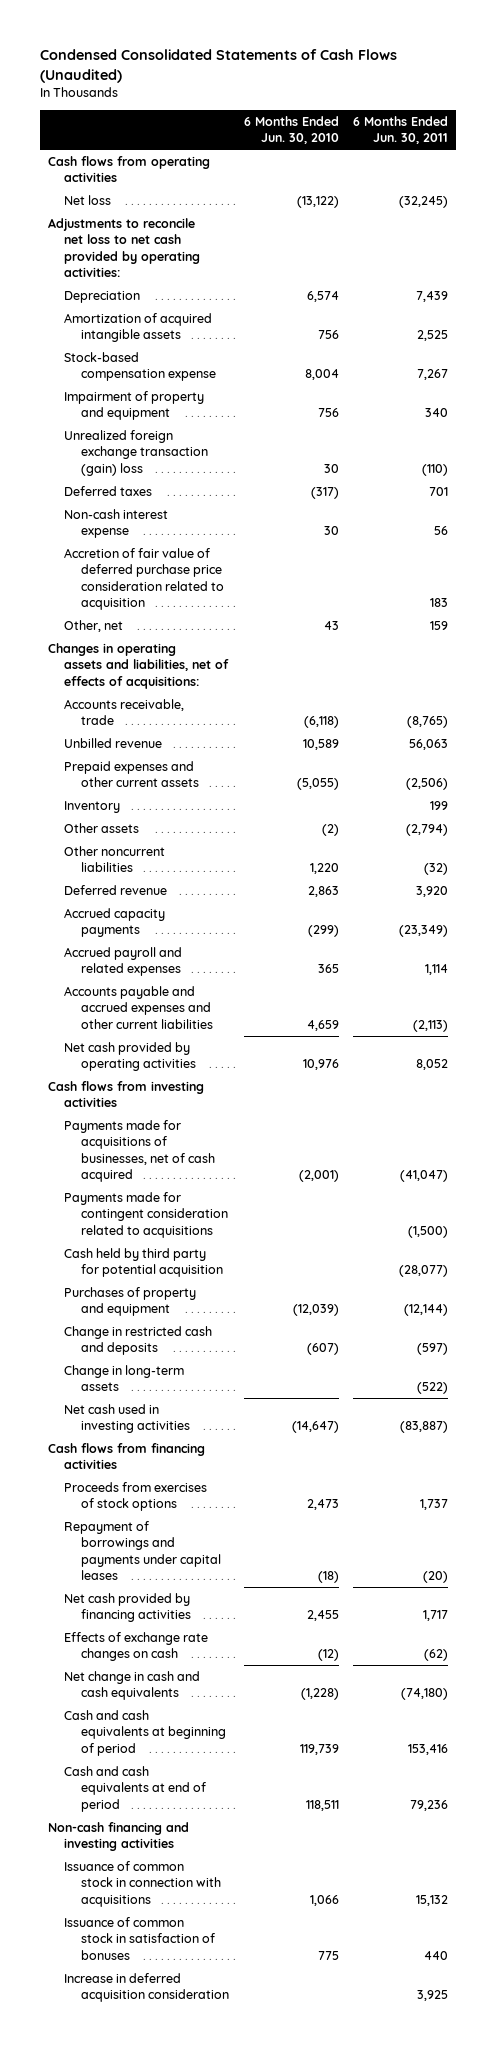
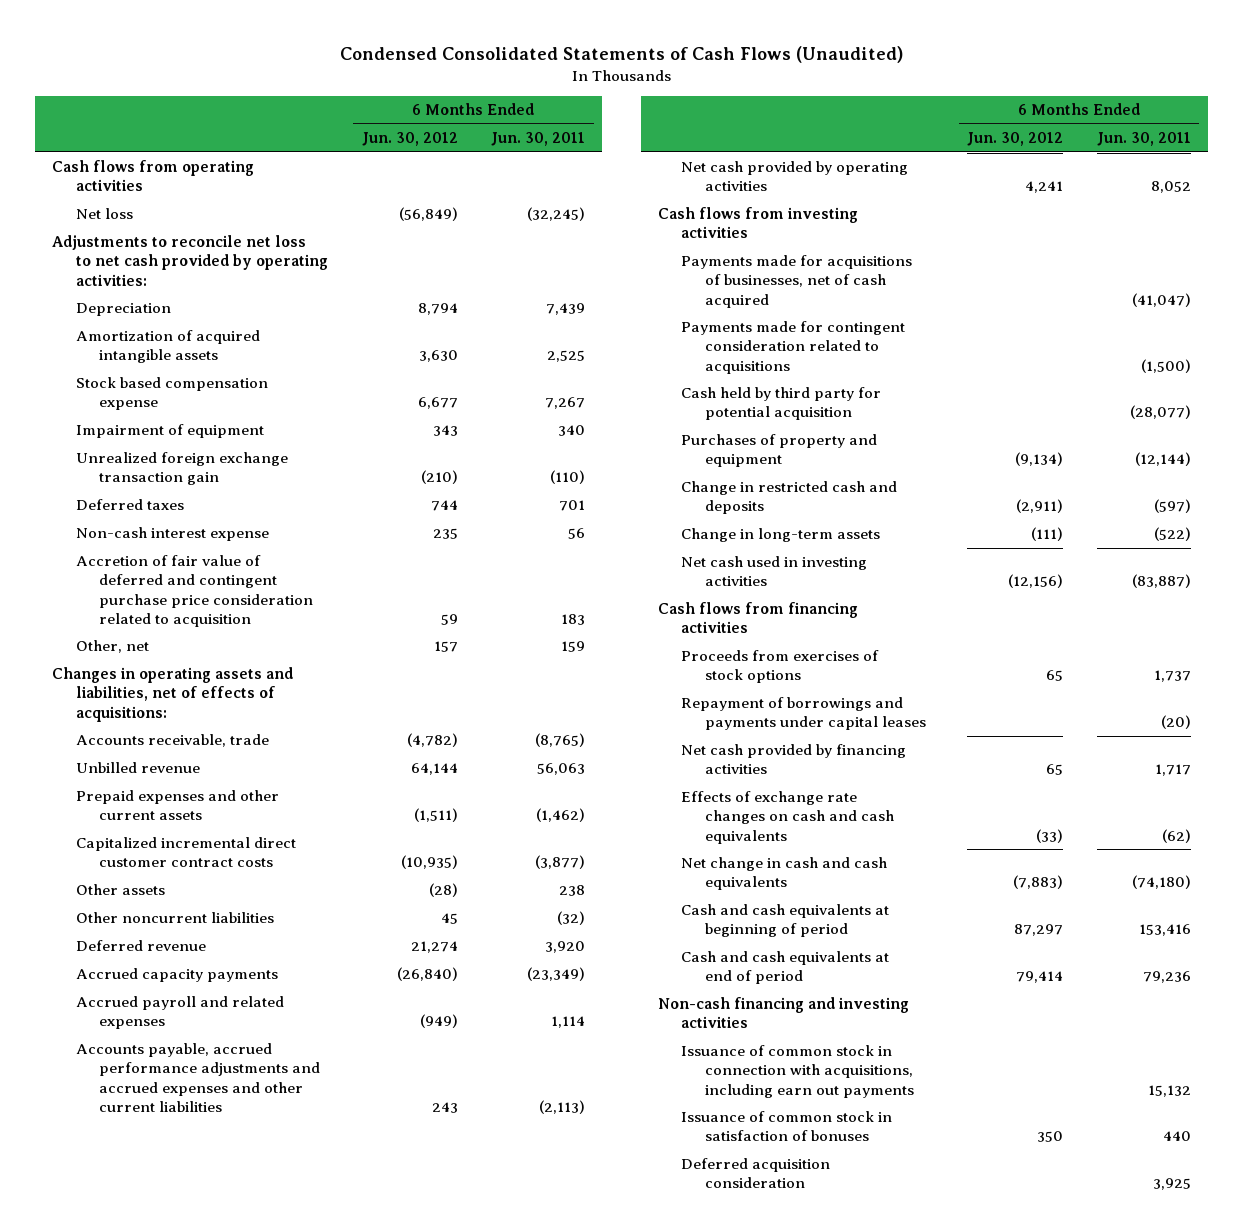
- | 6 Months Ended Jun. 30, 2010 | 6 Months Ended Jun. 30, 2011
+ | 6 Months Ended Jun. 30, 2012 | 6 Months Ended Jun. 30, 2011
- Stock-based compensation expense | 8,004 | 7,267
- Impairment of property and equipment | 756 | 340
- Unrealized foreign exchange transaction (gain) loss | 30 | (110)
+ Stock based compensation expense | 6,677 | 7,267
+ Impairment of equipment | 343 | 340
+ Unrealized foreign exchange transaction gain | (210) | (110)
- Accretion of fair value of deferred purchase price consideration related to acquisition | | 183
+ Accretion of fair value of deferred and contingent purchase price consideration related to acquisition | 59 | 183
- Prepaid expenses and other current assets | (5,055) | (2,506)
- Inventory | | 199
- Other assets | (2) | (2,794)
+ Prepaid expenses and other current assets | (1,511) | (1,462)
+ Capitalized incremental direct customer contract costs | (10,935) | (3,877)
+ Other assets | (28) | 238
- Accounts payable and accrued expenses and other current liabilities | 4,659 | (2,113)
+ Accounts payable, accrued performance adjustments and accrued expenses and other current liabilities | 243 | (2,113)
- Effects of exchange rate changes on cash | (12) | (62)
+ Effects of exchange rate changes on cash and cash equivalents | (33) | (62)
- Issuance of common stock in connection with acquisitions | 1,066 | 15,132
+ Issuance of common stock in connection with acquisitions, including earn out payments | | 15,132
- Increase in deferred acquisition consideration | | 3,925
+ Deferred acquisition consideration | | 3,925

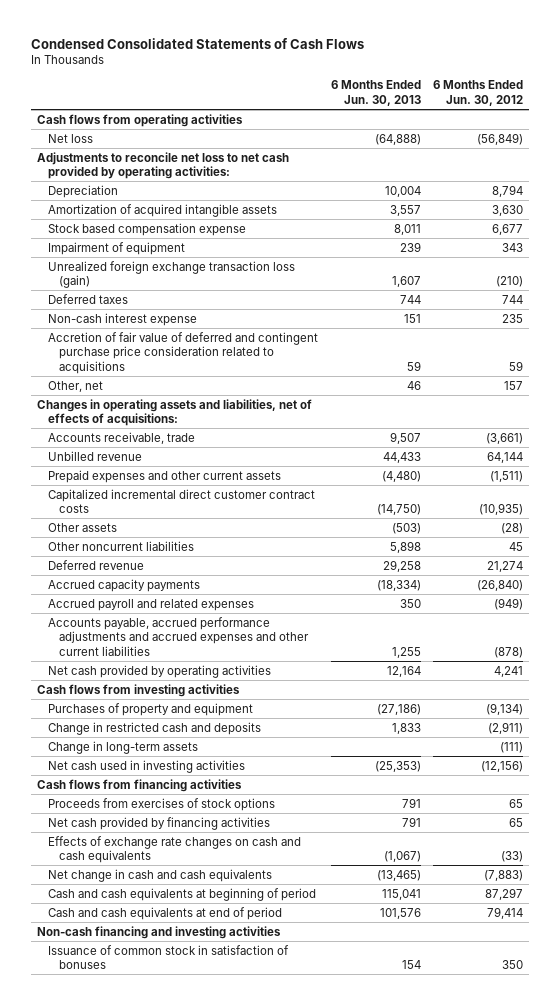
- Condensed Consolidated Statements of Cash Flows (Unaudited)
+ Condensed Consolidated Statements of Cash Flows
- | 6 Months Ended Jun. 30, 2012 | 6 Months Ended Jun. 30, 2011
+ | 6 Months Ended Jun. 30, 2013 | 6 Months Ended Jun. 30, 2012
- Unrealized foreign exchange transaction gain | (210) | (110)
+ Unrealized foreign exchange transaction loss (gain) | 1,607 | (210)
- Accretion of fair value of deferred and contingent purchase price consideration related to acquisition | 59 | 183
+ Accretion of fair value of deferred and contingent purchase price consideration related to acquisitions | 59 | 59
- Accounts receivable, trade | (4,782) | (8,765)
+ Accounts receivable, trade | 9,507 | (3,661)
- Accounts payable, accrued performance adjustments and accrued expenses and other current liabilities | 243 | (2,113)
+ Accounts payable, accrued performance adjustments and accrued expenses and other current liabilities | 1,255 | (878)
- Payments made for acquisitions of businesses, net of cash acquired | | (41,047)
- Payments made for contingent consideration related to acquisitions | | (1,500)
- Cash held by third party for potential acquisition | | (28,077)
- Repayment of borrowings and payments under capital leases | | (20)
- Issuance of common stock in connection with acquisitions, including earn out payments | | 15,132
- Deferred acquisition consideration | | 3,925

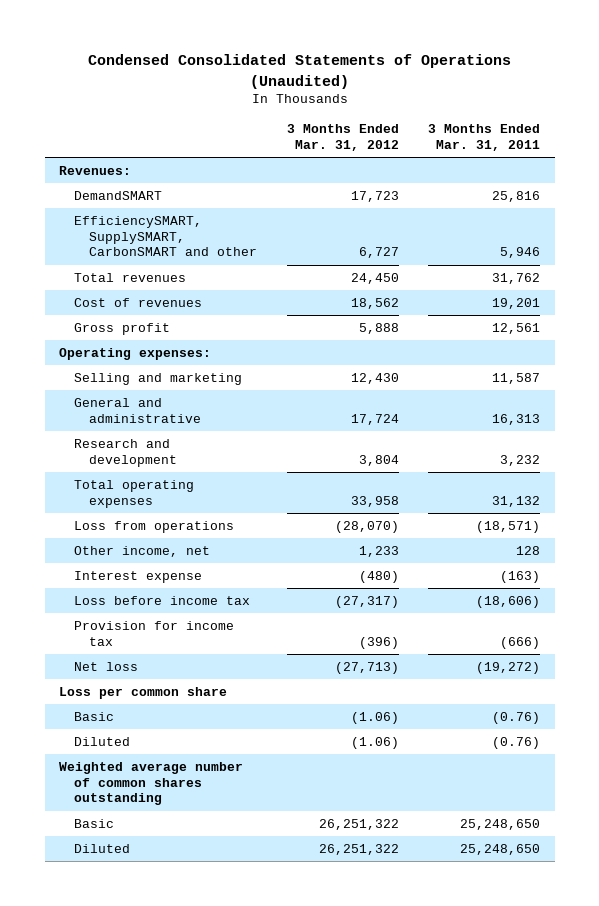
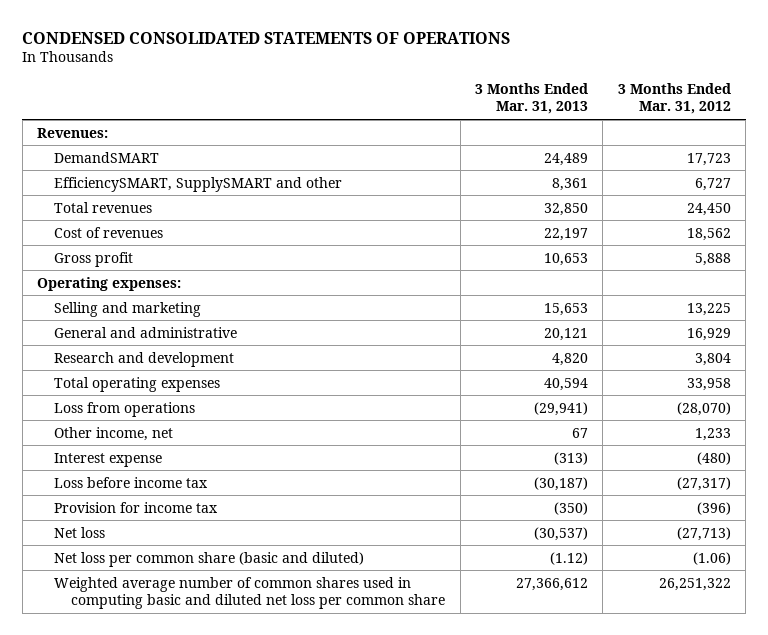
- Condensed Consolidated Statements of Operations (Unaudited)
+ CONDENSED CONSOLIDATED STATEMENTS OF OPERATIONS
- | 3 Months Ended Mar. 31, 2012 | 3 Months Ended Mar. 31, 2011
+ | 3 Months Ended Mar. 31, 2013 | 3 Months Ended Mar. 31, 2012
- EfficiencySMART, SupplySMART, CarbonSMART and other | 6,727 | 5,946
+ EfficiencySMART, SupplySMART and other | 8,361 | 6,727
- Selling and marketing | 12,430 | 11,587
- General and administrative | 17,724 | 16,313
+ Selling and marketing | 15,653 | 13,225
+ General and administrative | 20,121 | 16,929
- Loss per common share
- Basic | (1.06) | (0.76)
- Diluted | (1.06) | (0.76)
- Weighted average number of common shares outstanding
- Basic | 26,251,322 | 25,248,650
- Diluted | 26,251,322 | 25,248,650
+ Net loss per common share (basic and diluted) | (1.12) | (1.06)
+ Weighted average number of common shares used in computing basic and diluted net loss per common share | 27,366,612 | 26,251,322

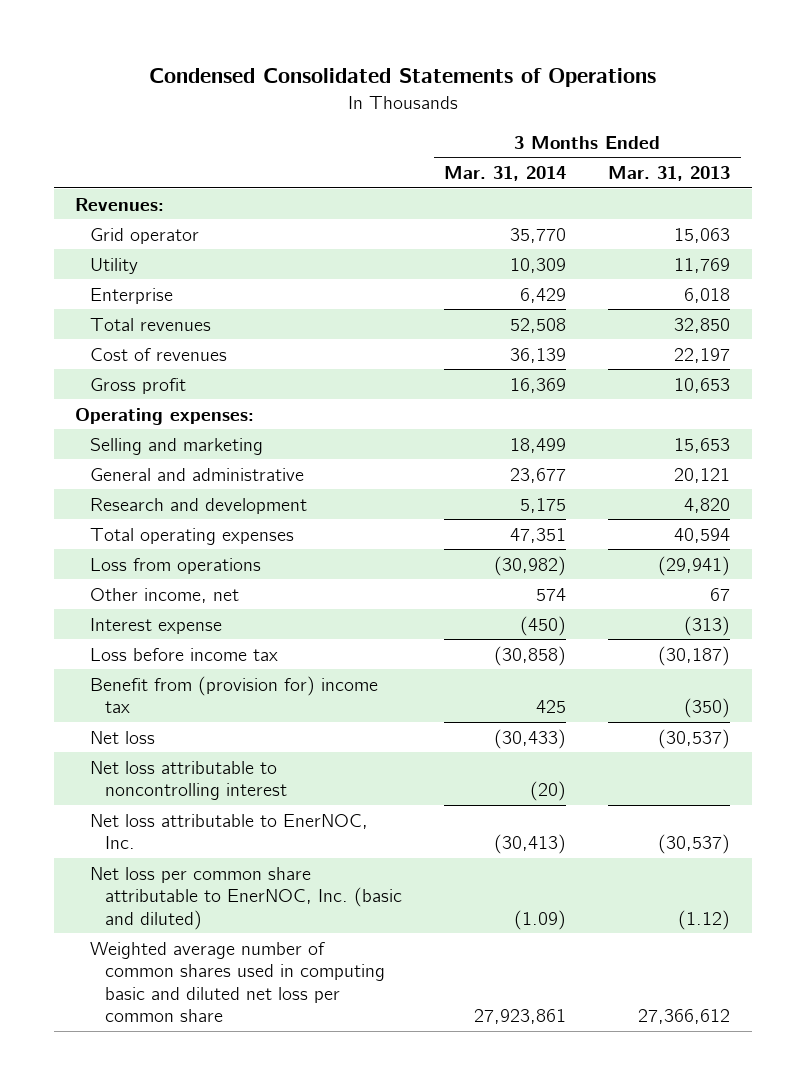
- CONDENSED CONSOLIDATED STATEMENTS OF OPERATIONS
+ Condensed Consolidated Statements of Operations
- | 3 Months Ended Mar. 31, 2013 | 3 Months Ended Mar. 31, 2012
+ | 3 Months Ended Mar. 31, 2014 | 3 Months Ended Mar. 31, 2013
- DemandSMART | 24,489 | 17,723
- EfficiencySMART, SupplySMART and other | 8,361 | 6,727
+ Grid operator | 35,770 | 15,063
+ Utility | 10,309 | 11,769
+ Enterprise | 6,429 | 6,018
- Provision for income tax | (350) | (396)
+ Benefit from (provision for) income tax | 425 | (350)
- Net loss per common share (basic and diluted) | (1.12) | (1.06)
+ Net loss attributable to noncontrolling interest | (20) |
+ Net loss attributable to EnerNOC, Inc. | (30,413) | (30,537)
+ Net loss per common share attributable to EnerNOC, Inc. (basic and diluted) | (1.09) | (1.12)

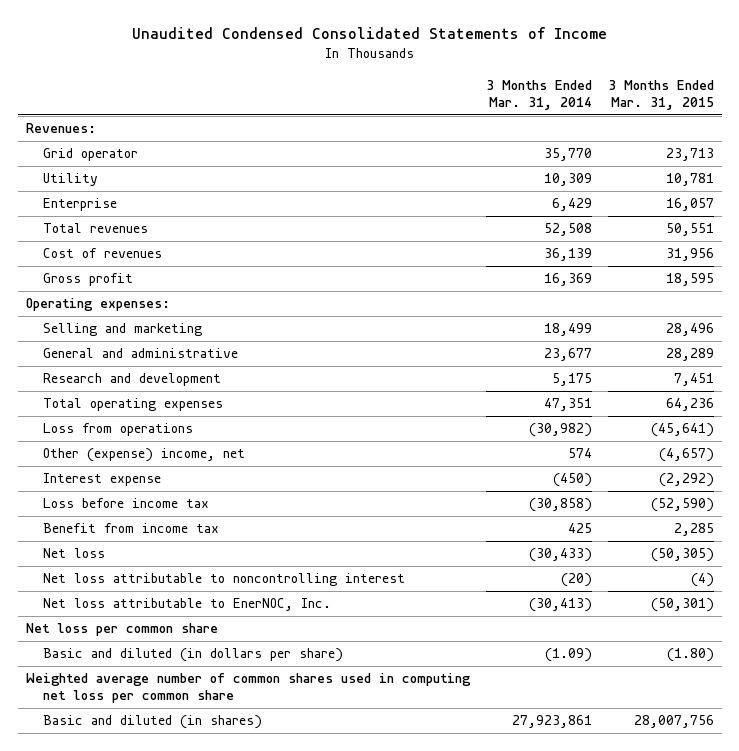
- Condensed Consolidated Statements of Operations
+ Unaudited Condensed Consolidated Statements of Income
- | 3 Months Ended Mar. 31, 2014 | 3 Months Ended Mar. 31, 2013
+ | 3 Months Ended Mar. 31, 2014 | 3 Months Ended Mar. 31, 2015
- Other income, net | 574 | 67
+ Other (expense) income, net | 574 | (4,657)
- Benefit from (provision for) income tax | 425 | (350)
+ Benefit from income tax | 425 | 2,285
- Net loss per common share attributable to EnerNOC, Inc. (basic and diluted) | (1.09) | (1.12)
- Weighted average number of common shares used in computing basic and diluted net loss per common share | 27,923,861 | 27,366,612
+ Net loss per common share
+ Basic and diluted (in dollars per share) | (1.09) | (1.80)
+ Weighted average number of common shares used in computing net loss per common share
+ Basic and diluted (in shares) | 27,923,861 | 28,007,756

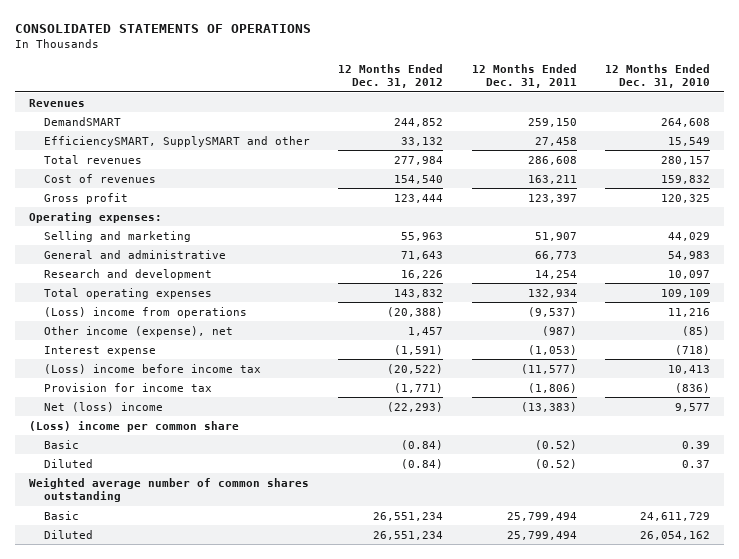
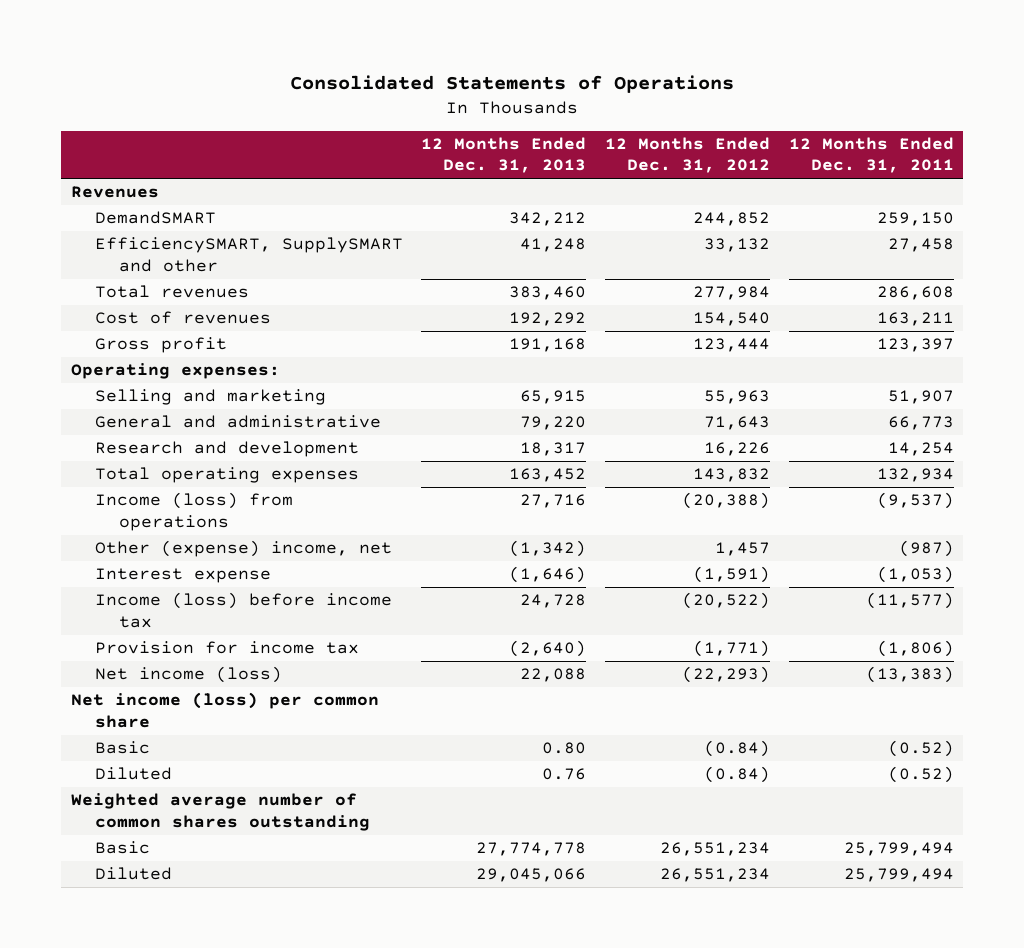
- CONSOLIDATED STATEMENTS OF OPERATIONS
+ Consolidated Statements of Operations
- | 12 Months Ended Dec. 31, 2012 | 12 Months Ended Dec. 31, 2011 | 12 Months Ended Dec. 31, 2010
+ | 12 Months Ended Dec. 31, 2013 | 12 Months Ended Dec. 31, 2012 | 12 Months Ended Dec. 31, 2011
- (Loss) income from operations | (20,388) | (9,537) | 11,216
- Other income (expense), net | 1,457 | (987) | (85)
+ Income (loss) from operations | 27,716 | (20,388) | (9,537)
+ Other (expense) income, net | (1,342) | 1,457 | (987)
- (Loss) income before income tax | (20,522) | (11,577) | 10,413
+ Income (loss) before income tax | 24,728 | (20,522) | (11,577)
- Net (loss) income | (22,293) | (13,383) | 9,577
- (Loss) income per common share
+ Net income (loss) | 22,088 | (22,293) | (13,383)
+ Net income (loss) per common share

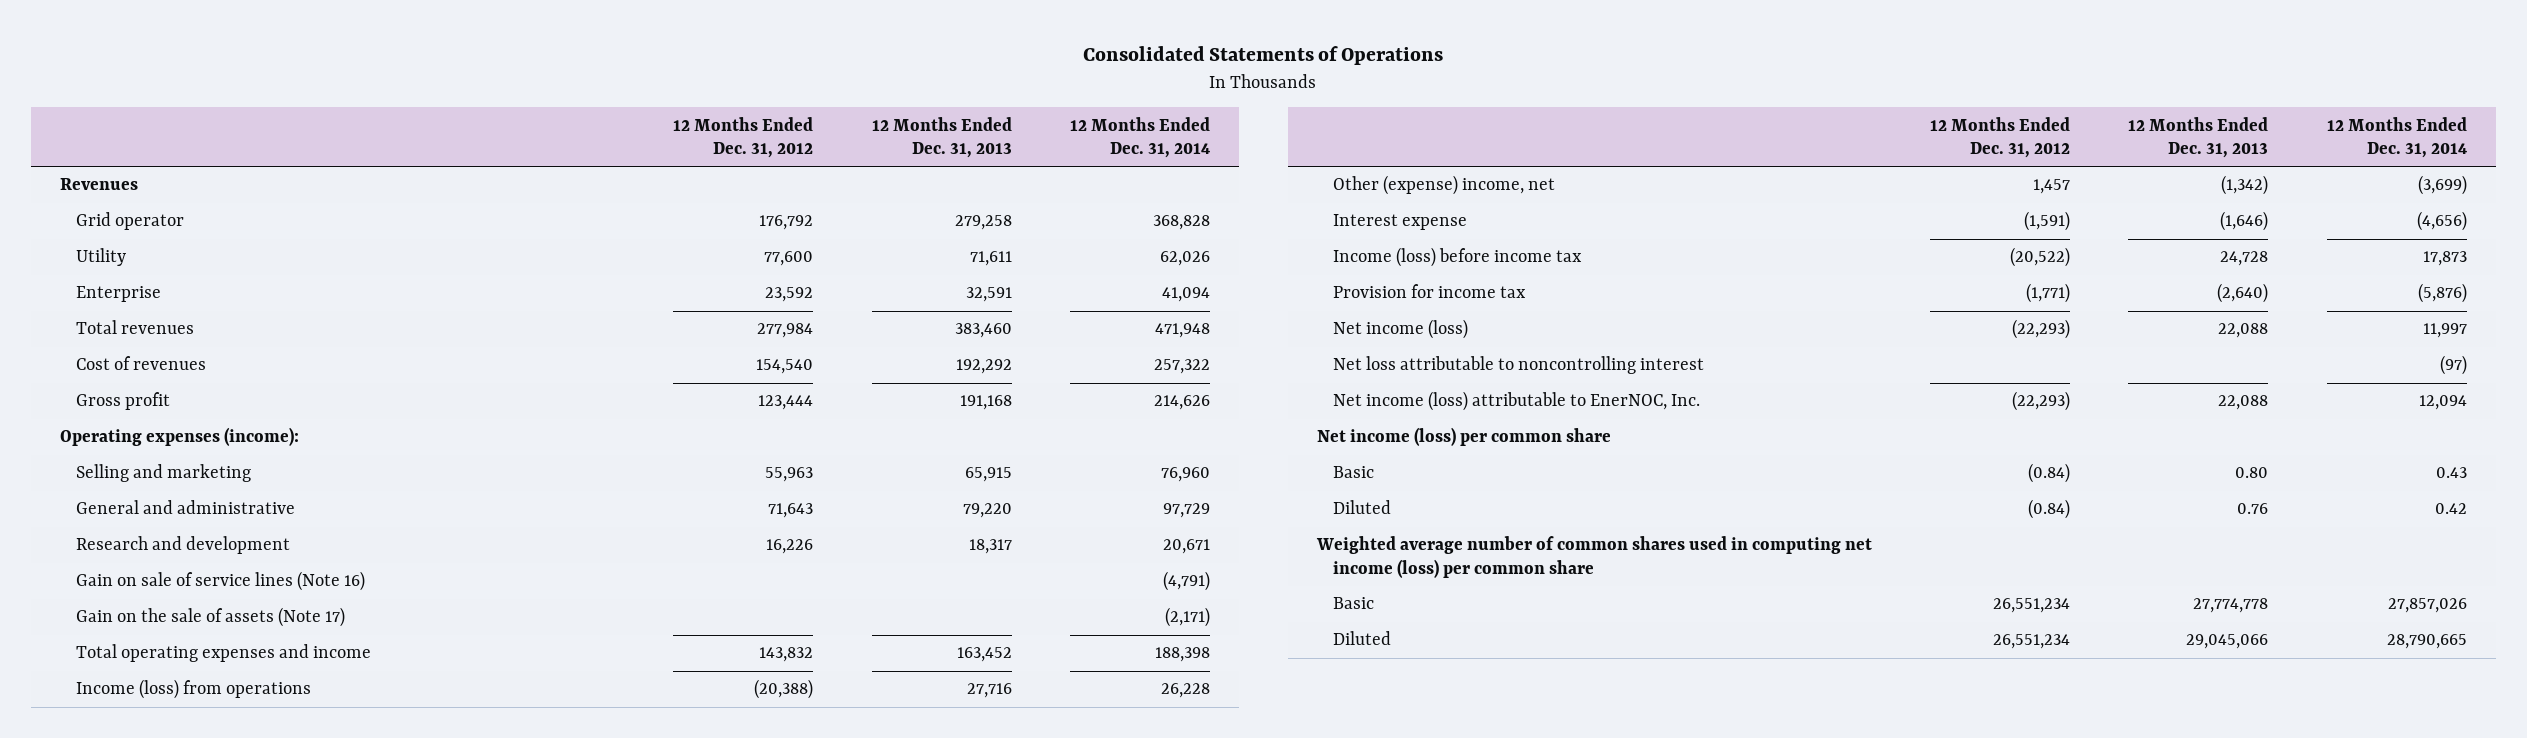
- | 12 Months Ended Dec. 31, 2013 | 12 Months Ended Dec. 31, 2012 | 12 Months Ended Dec. 31, 2011
+ | 12 Months Ended Dec. 31, 2012 | 12 Months Ended Dec. 31, 2013 | 12 Months Ended Dec. 31, 2014
- DemandSMART | 342,212 | 244,852 | 259,150
- EfficiencySMART, SupplySMART and other | 41,248 | 33,132 | 27,458
+ Grid operator | 176,792 | 279,258 | 368,828
+ Utility | 77,600 | 71,611 | 62,026
+ Enterprise | 23,592 | 32,591 | 41,094
- Operating expenses:
+ Operating expenses (income):
- Total operating expenses | 163,452 | 143,832 | 132,934
+ Gain on sale of service lines (Note 16) | | | (4,791)
+ Gain on the sale of assets (Note 17) | | | (2,171)
+ Total operating expenses and income | 143,832 | 163,452 | 188,398
+ Net loss attributable to noncontrolling interest | | | (97)
+ Net income (loss) attributable to EnerNOC, Inc. | (22,293) | 22,088 | 12,094
- Weighted average number of common shares outstanding
+ Weighted average number of common shares used in computing net income (loss) per common share

